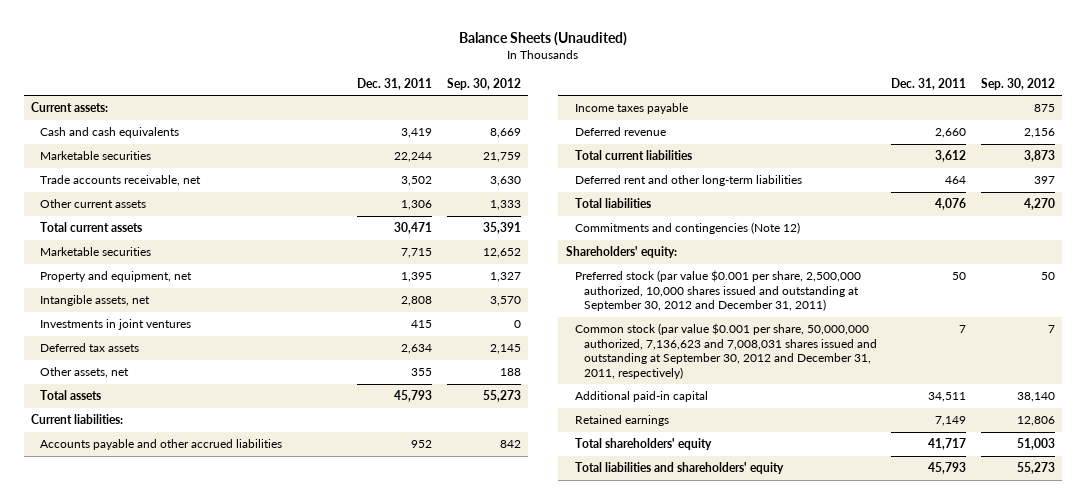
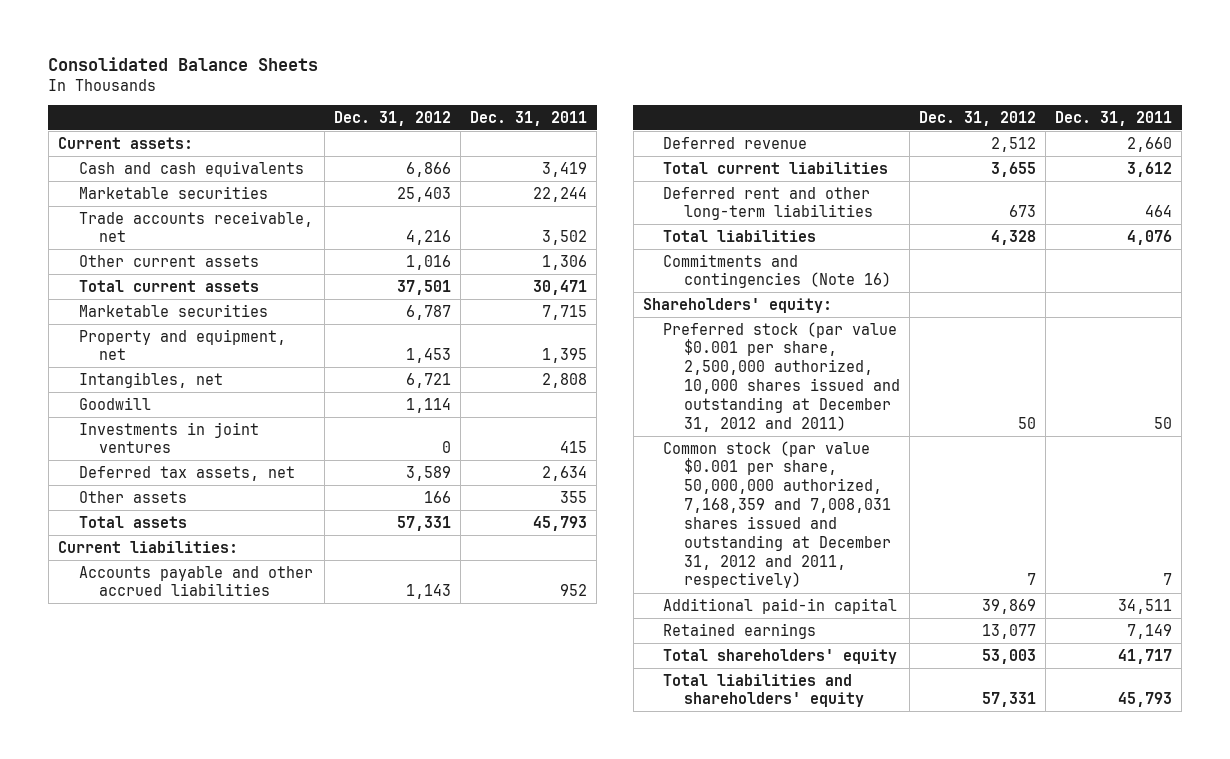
- Balance Sheets (Unaudited)
+ Consolidated Balance Sheets
- | Dec. 31, 2011 | Sep. 30, 2012
+ | Dec. 31, 2012 | Dec. 31, 2011
- Intangible assets, net | 2,808 | 3,570
+ Intangibles, net | 6,721 | 2,808
+ Goodwill | 1,114 |
- Deferred tax assets | 2,634 | 2,145
- Other assets, net | 355 | 188
+ Deferred tax assets, net | 3,589 | 2,634
+ Other assets | 166 | 355
- Income taxes payable | | 875
- Commitments and contingencies (Note 12)
+ Commitments and contingencies (Note 16)
- Preferred stock (par value $0.001 per share, 2,500,000 authorized, 10,000 shares issued and outstanding at September 30, 2012 and December 31, 2011) | 50 | 50
- Common stock (par value $0.001 per share, 50,000,000 authorized, 7,136,623 and 7,008,031 shares issued and outstanding at September 30, 2012 and December 31, 2011, respectively) | 7 | 7
+ Preferred stock (par value $0.001 per share, 2,500,000 authorized, 10,000 shares issued and outstanding at December 31, 2012 and 2011) | 50 | 50
+ Common stock (par value $0.001 per share, 50,000,000 authorized, 7,168,359 and 7,008,031 shares issued and outstanding at December 31, 2012 and 2011, respectively) | 7 | 7

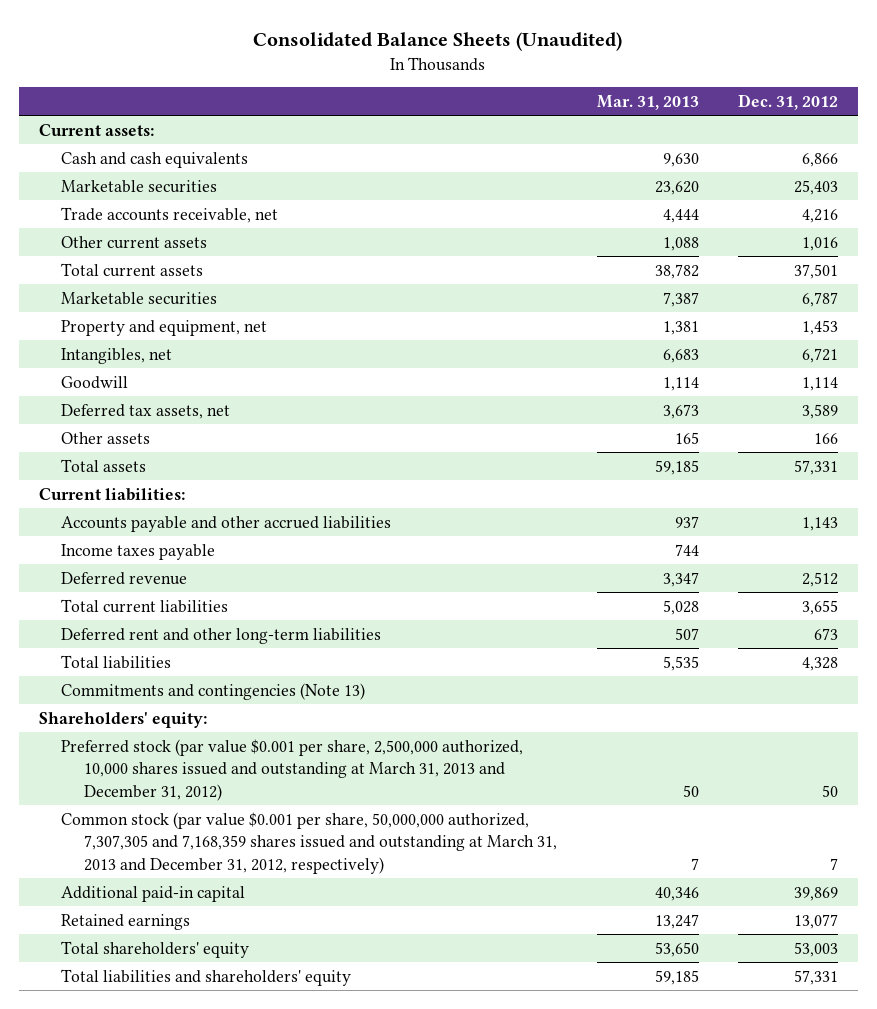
- Consolidated Balance Sheets
+ Consolidated Balance Sheets (Unaudited)
- | Dec. 31, 2012 | Dec. 31, 2011
+ | Mar. 31, 2013 | Dec. 31, 2012
- Investments in joint ventures | 0 | 415
+ Income taxes payable | 744 |
- Commitments and contingencies (Note 16)
+ Commitments and contingencies (Note 13)
- Preferred stock (par value $0.001 per share, 2,500,000 authorized, 10,000 shares issued and outstanding at December 31, 2012 and 2011) | 50 | 50
- Common stock (par value $0.001 per share, 50,000,000 authorized, 7,168,359 and 7,008,031 shares issued and outstanding at December 31, 2012 and 2011, respectively) | 7 | 7
+ Preferred stock (par value $0.001 per share, 2,500,000 authorized, 10,000 shares issued and outstanding at March 31, 2013 and December 31, 2012) | 50 | 50
+ Common stock (par value $0.001 per share, 50,000,000 authorized, 7,307,305 and 7,168,359 shares issued and outstanding at March 31, 2013 and December 31, 2012, respectively) | 7 | 7

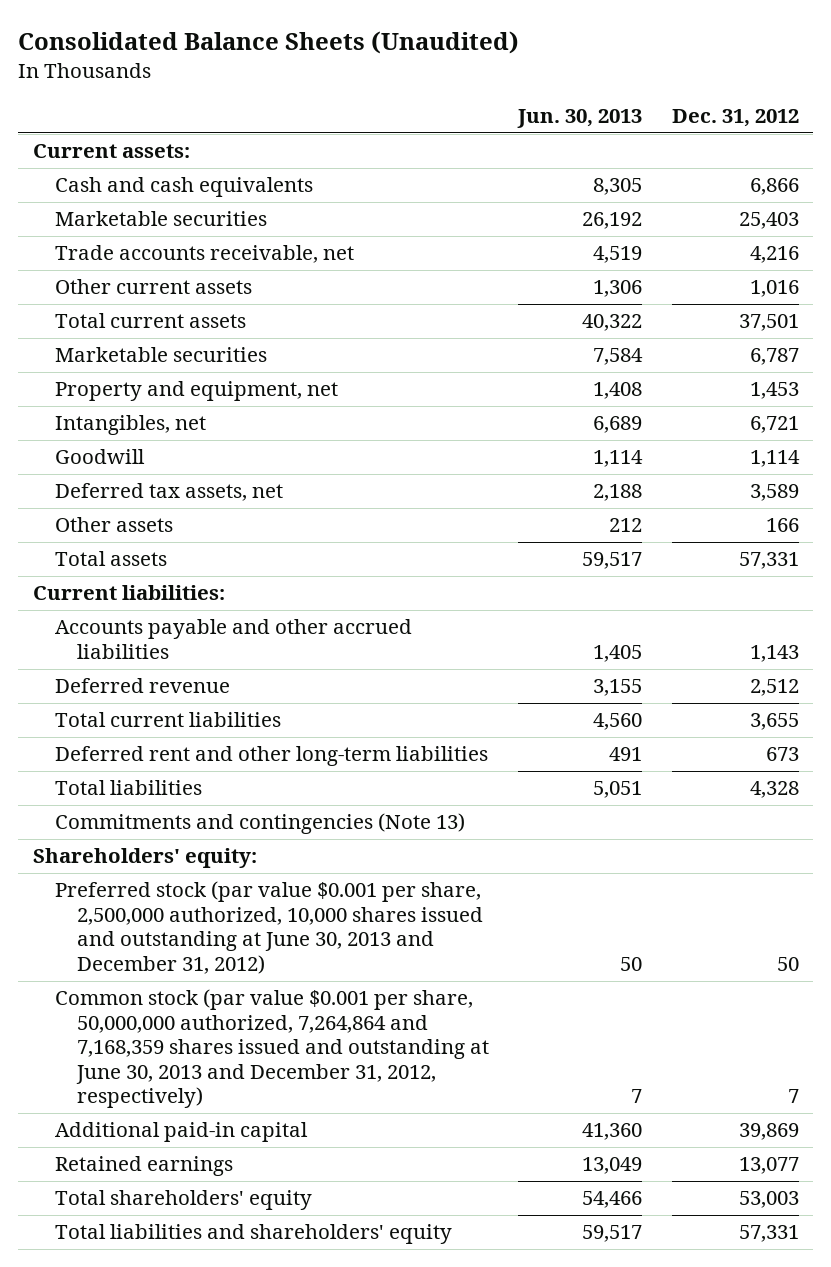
- | Mar. 31, 2013 | Dec. 31, 2012
+ | Jun. 30, 2013 | Dec. 31, 2012
- Income taxes payable | 744 |
- Preferred stock (par value $0.001 per share, 2,500,000 authorized, 10,000 shares issued and outstanding at March 31, 2013 and December 31, 2012) | 50 | 50
- Common stock (par value $0.001 per share, 50,000,000 authorized, 7,307,305 and 7,168,359 shares issued and outstanding at March 31, 2013 and December 31, 2012, respectively) | 7 | 7
+ Preferred stock (par value $0.001 per share, 2,500,000 authorized, 10,000 shares issued and outstanding at June 30, 2013 and December 31, 2012) | 50 | 50
+ Common stock (par value $0.001 per share, 50,000,000 authorized, 7,264,864 and 7,168,359 shares issued and outstanding at June 30, 2013 and December 31, 2012, respectively) | 7 | 7

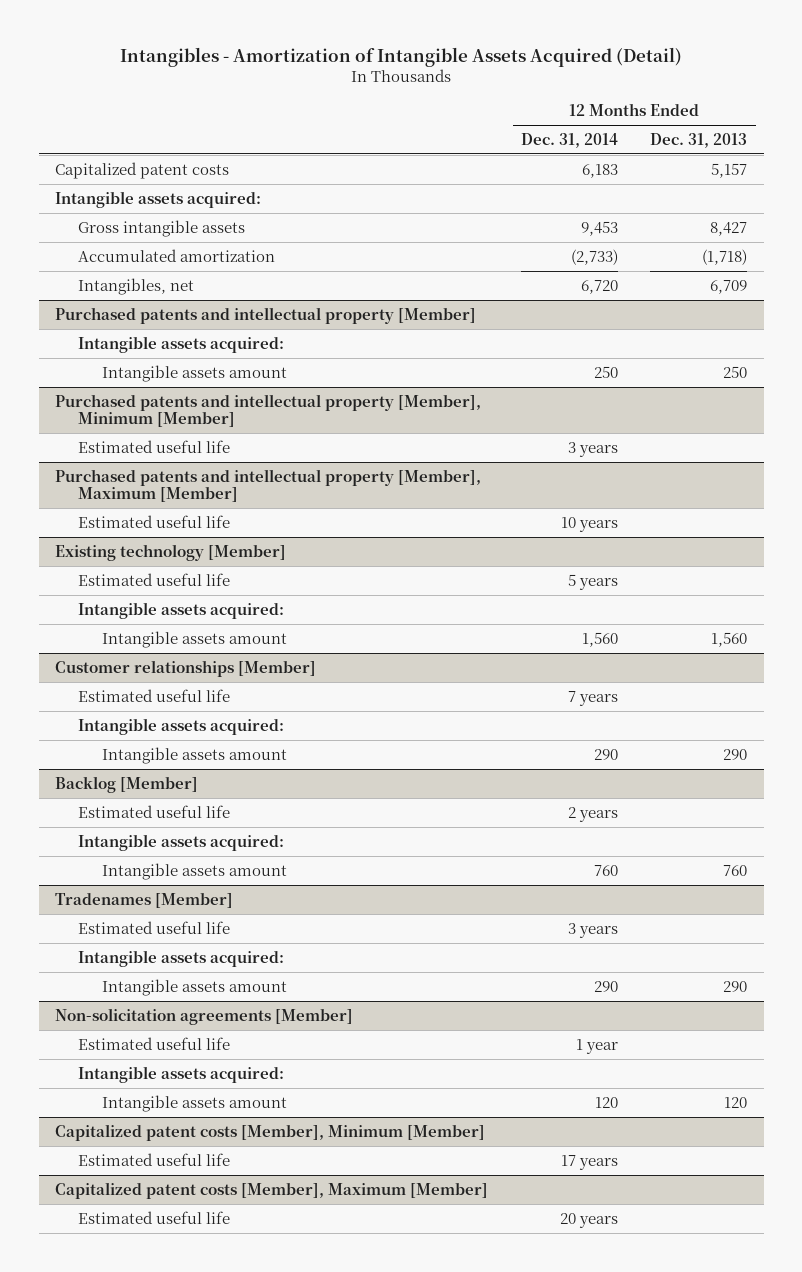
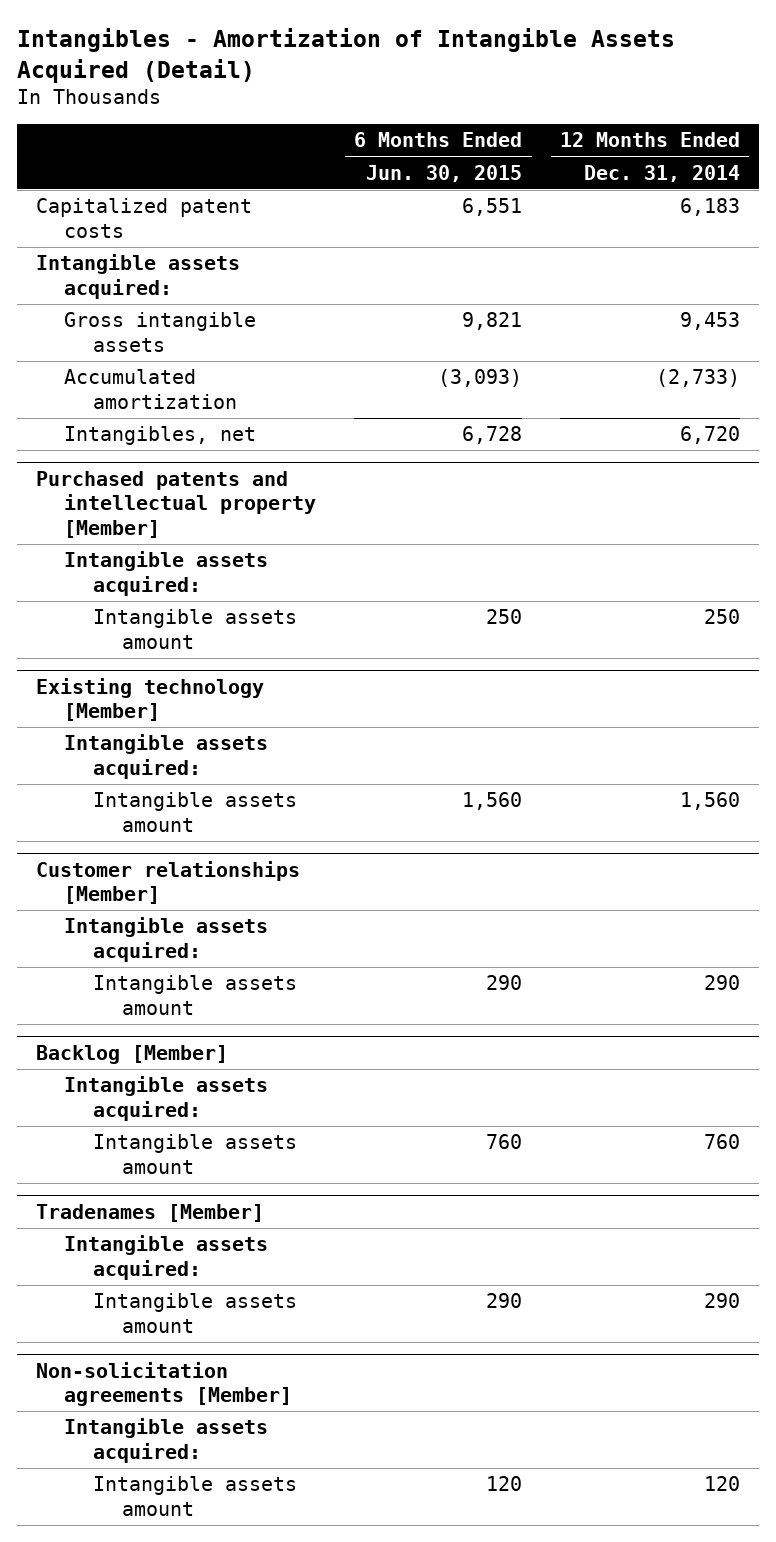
- | 12 Months Ended Dec. 31, 2014 | 12 Months Ended Dec. 31, 2013
+ | 6 Months Ended Jun. 30, 2015 | 12 Months Ended Dec. 31, 2014
- Purchased patents and intellectual property [Member], Minimum [Member]
- Estimated useful life | 3 years |
- Purchased patents and intellectual property [Member], Maximum [Member]
- Estimated useful life | 10 years |
@ Existing technology [Member]
- Estimated useful life | 5 years |
@ Customer relationships [Member]
- Estimated useful life | 7 years |
@ Backlog [Member]
- Estimated useful life | 2 years |
@ Tradenames [Member]
- Estimated useful life | 3 years |
@ Non-solicitation agreements [Member]
- Estimated useful life | 1 year |
- Capitalized patent costs [Member], Minimum [Member]
- Estimated useful life | 17 years |
- Capitalized patent costs [Member], Maximum [Member]
- Estimated useful life | 20 years |

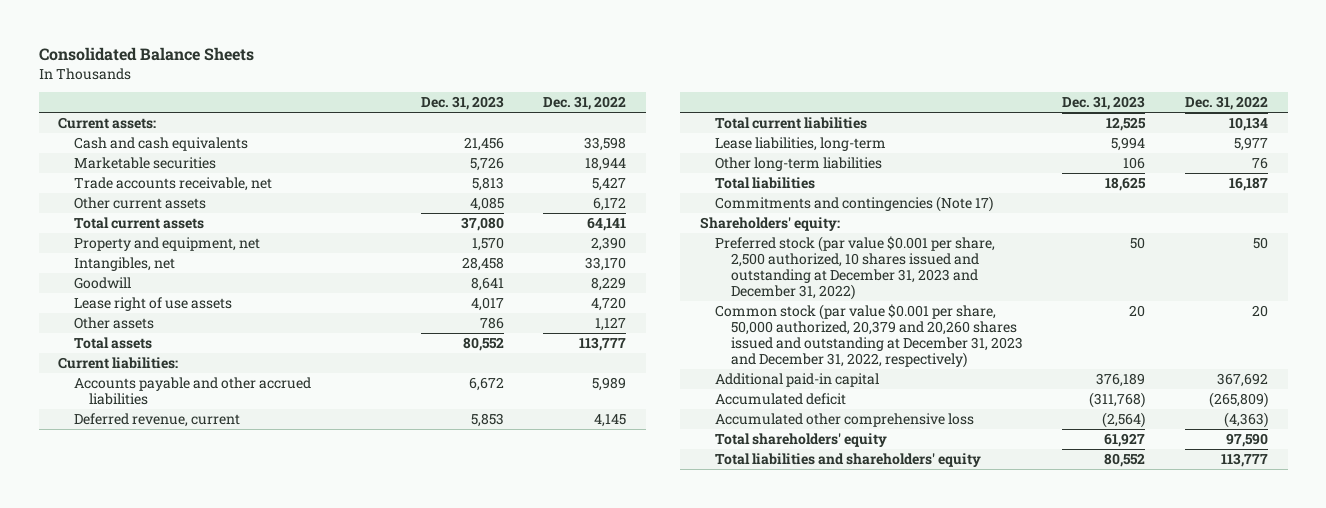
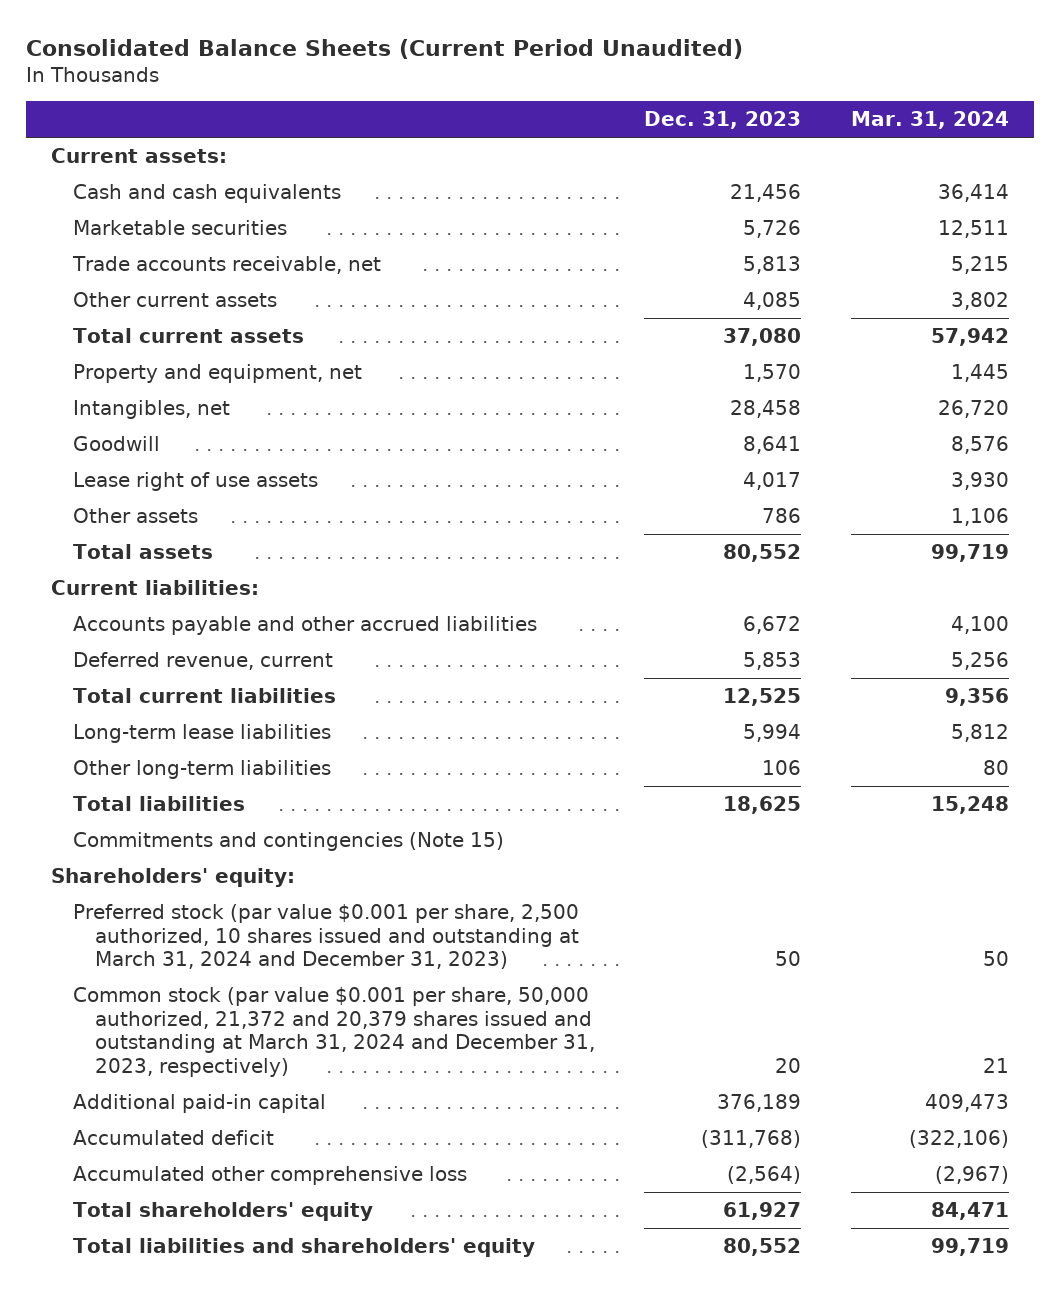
- Consolidated Balance Sheets
+ Consolidated Balance Sheets (Current Period Unaudited)
- | Dec. 31, 2023 | Dec. 31, 2022
+ | Dec. 31, 2023 | Mar. 31, 2024
- Lease liabilities, long-term | 5,994 | 5,977
+ Long-term lease liabilities | 5,994 | 5,812
- Commitments and contingencies (Note 17)
+ Commitments and contingencies (Note 15)
- Preferred stock (par value $0.001 per share, 2,500 authorized, 10 shares issued and outstanding at December 31, 2023 and December 31, 2022) | 50 | 50
- Common stock (par value $0.001 per share, 50,000 authorized, 20,379 and 20,260 shares issued and outstanding at December 31, 2023 and December 31, 2022, respectively) | 20 | 20
+ Preferred stock (par value $0.001 per share, 2,500 authorized, 10 shares issued and outstanding at March 31, 2024 and December 31, 2023) | 50 | 50
+ Common stock (par value $0.001 per share, 50,000 authorized, 21,372 and 20,379 shares issued and outstanding at March 31, 2024 and December 31, 2023, respectively) | 20 | 21

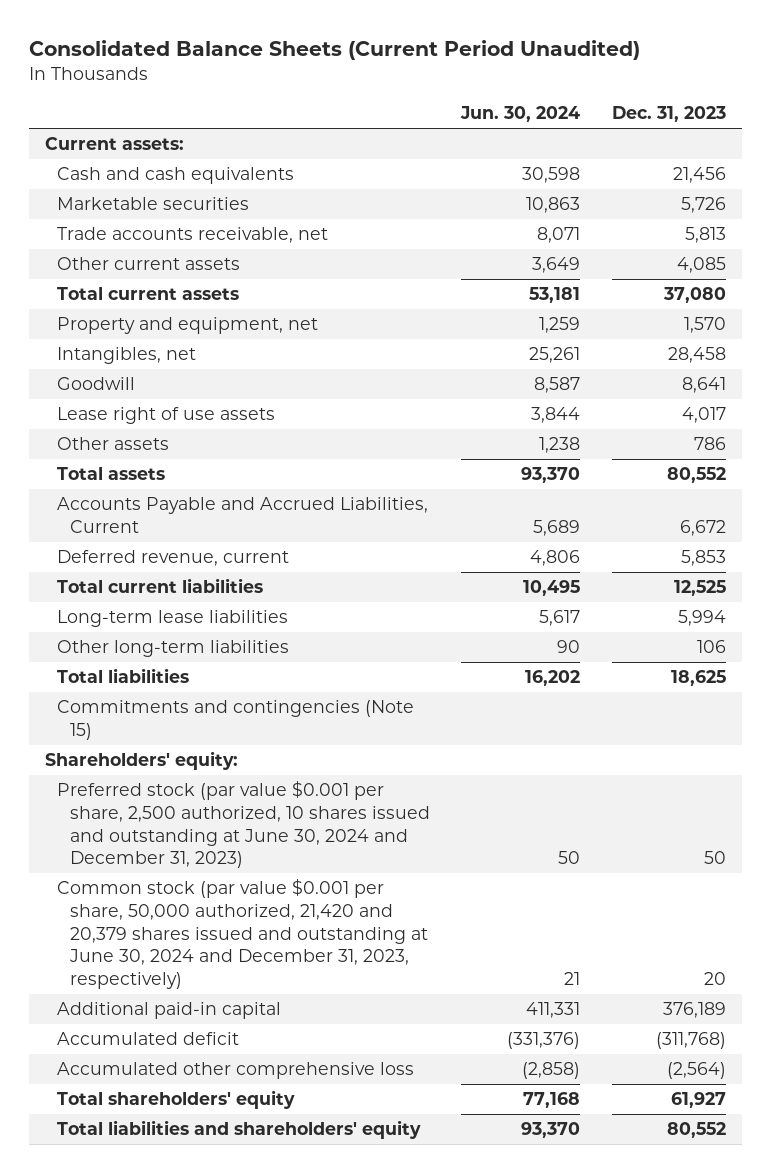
- | Dec. 31, 2023 | Mar. 31, 2024
+ | Jun. 30, 2024 | Dec. 31, 2023
- Current liabilities:
- Accounts payable and other accrued liabilities | 6,672 | 4,100
+ Accounts Payable and Accrued Liabilities, Current | 5,689 | 6,672
- Preferred stock (par value $0.001 per share, 2,500 authorized, 10 shares issued and outstanding at March 31, 2024 and December 31, 2023) | 50 | 50
- Common stock (par value $0.001 per share, 50,000 authorized, 21,372 and 20,379 shares issued and outstanding at March 31, 2024 and December 31, 2023, respectively) | 20 | 21
+ Preferred stock (par value $0.001 per share, 2,500 authorized, 10 shares issued and outstanding at June 30, 2024 and December 31, 2023) | 50 | 50
+ Common stock (par value $0.001 per share, 50,000 authorized, 21,420 and 20,379 shares issued and outstanding at June 30, 2024 and December 31, 2023, respectively) | 21 | 20

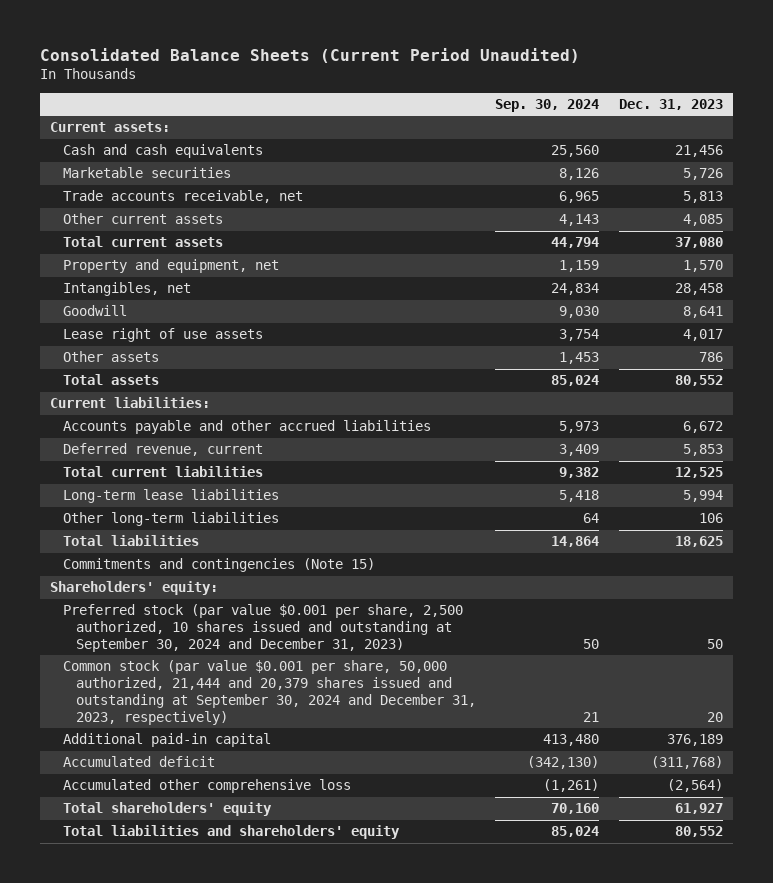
- | Jun. 30, 2024 | Dec. 31, 2023
+ | Sep. 30, 2024 | Dec. 31, 2023
- Accounts Payable and Accrued Liabilities, Current | 5,689 | 6,672
+ Current liabilities:
+ Accounts payable and other accrued liabilities | 5,973 | 6,672
- Preferred stock (par value $0.001 per share, 2,500 authorized, 10 shares issued and outstanding at June 30, 2024 and December 31, 2023) | 50 | 50
- Common stock (par value $0.001 per share, 50,000 authorized, 21,420 and 20,379 shares issued and outstanding at June 30, 2024 and December 31, 2023, respectively) | 21 | 20
+ Preferred stock (par value $0.001 per share, 2,500 authorized, 10 shares issued and outstanding at September 30, 2024 and December 31, 2023) | 50 | 50
+ Common stock (par value $0.001 per share, 50,000 authorized, 21,444 and 20,379 shares issued and outstanding at September 30, 2024 and December 31, 2023, respectively) | 21 | 20

